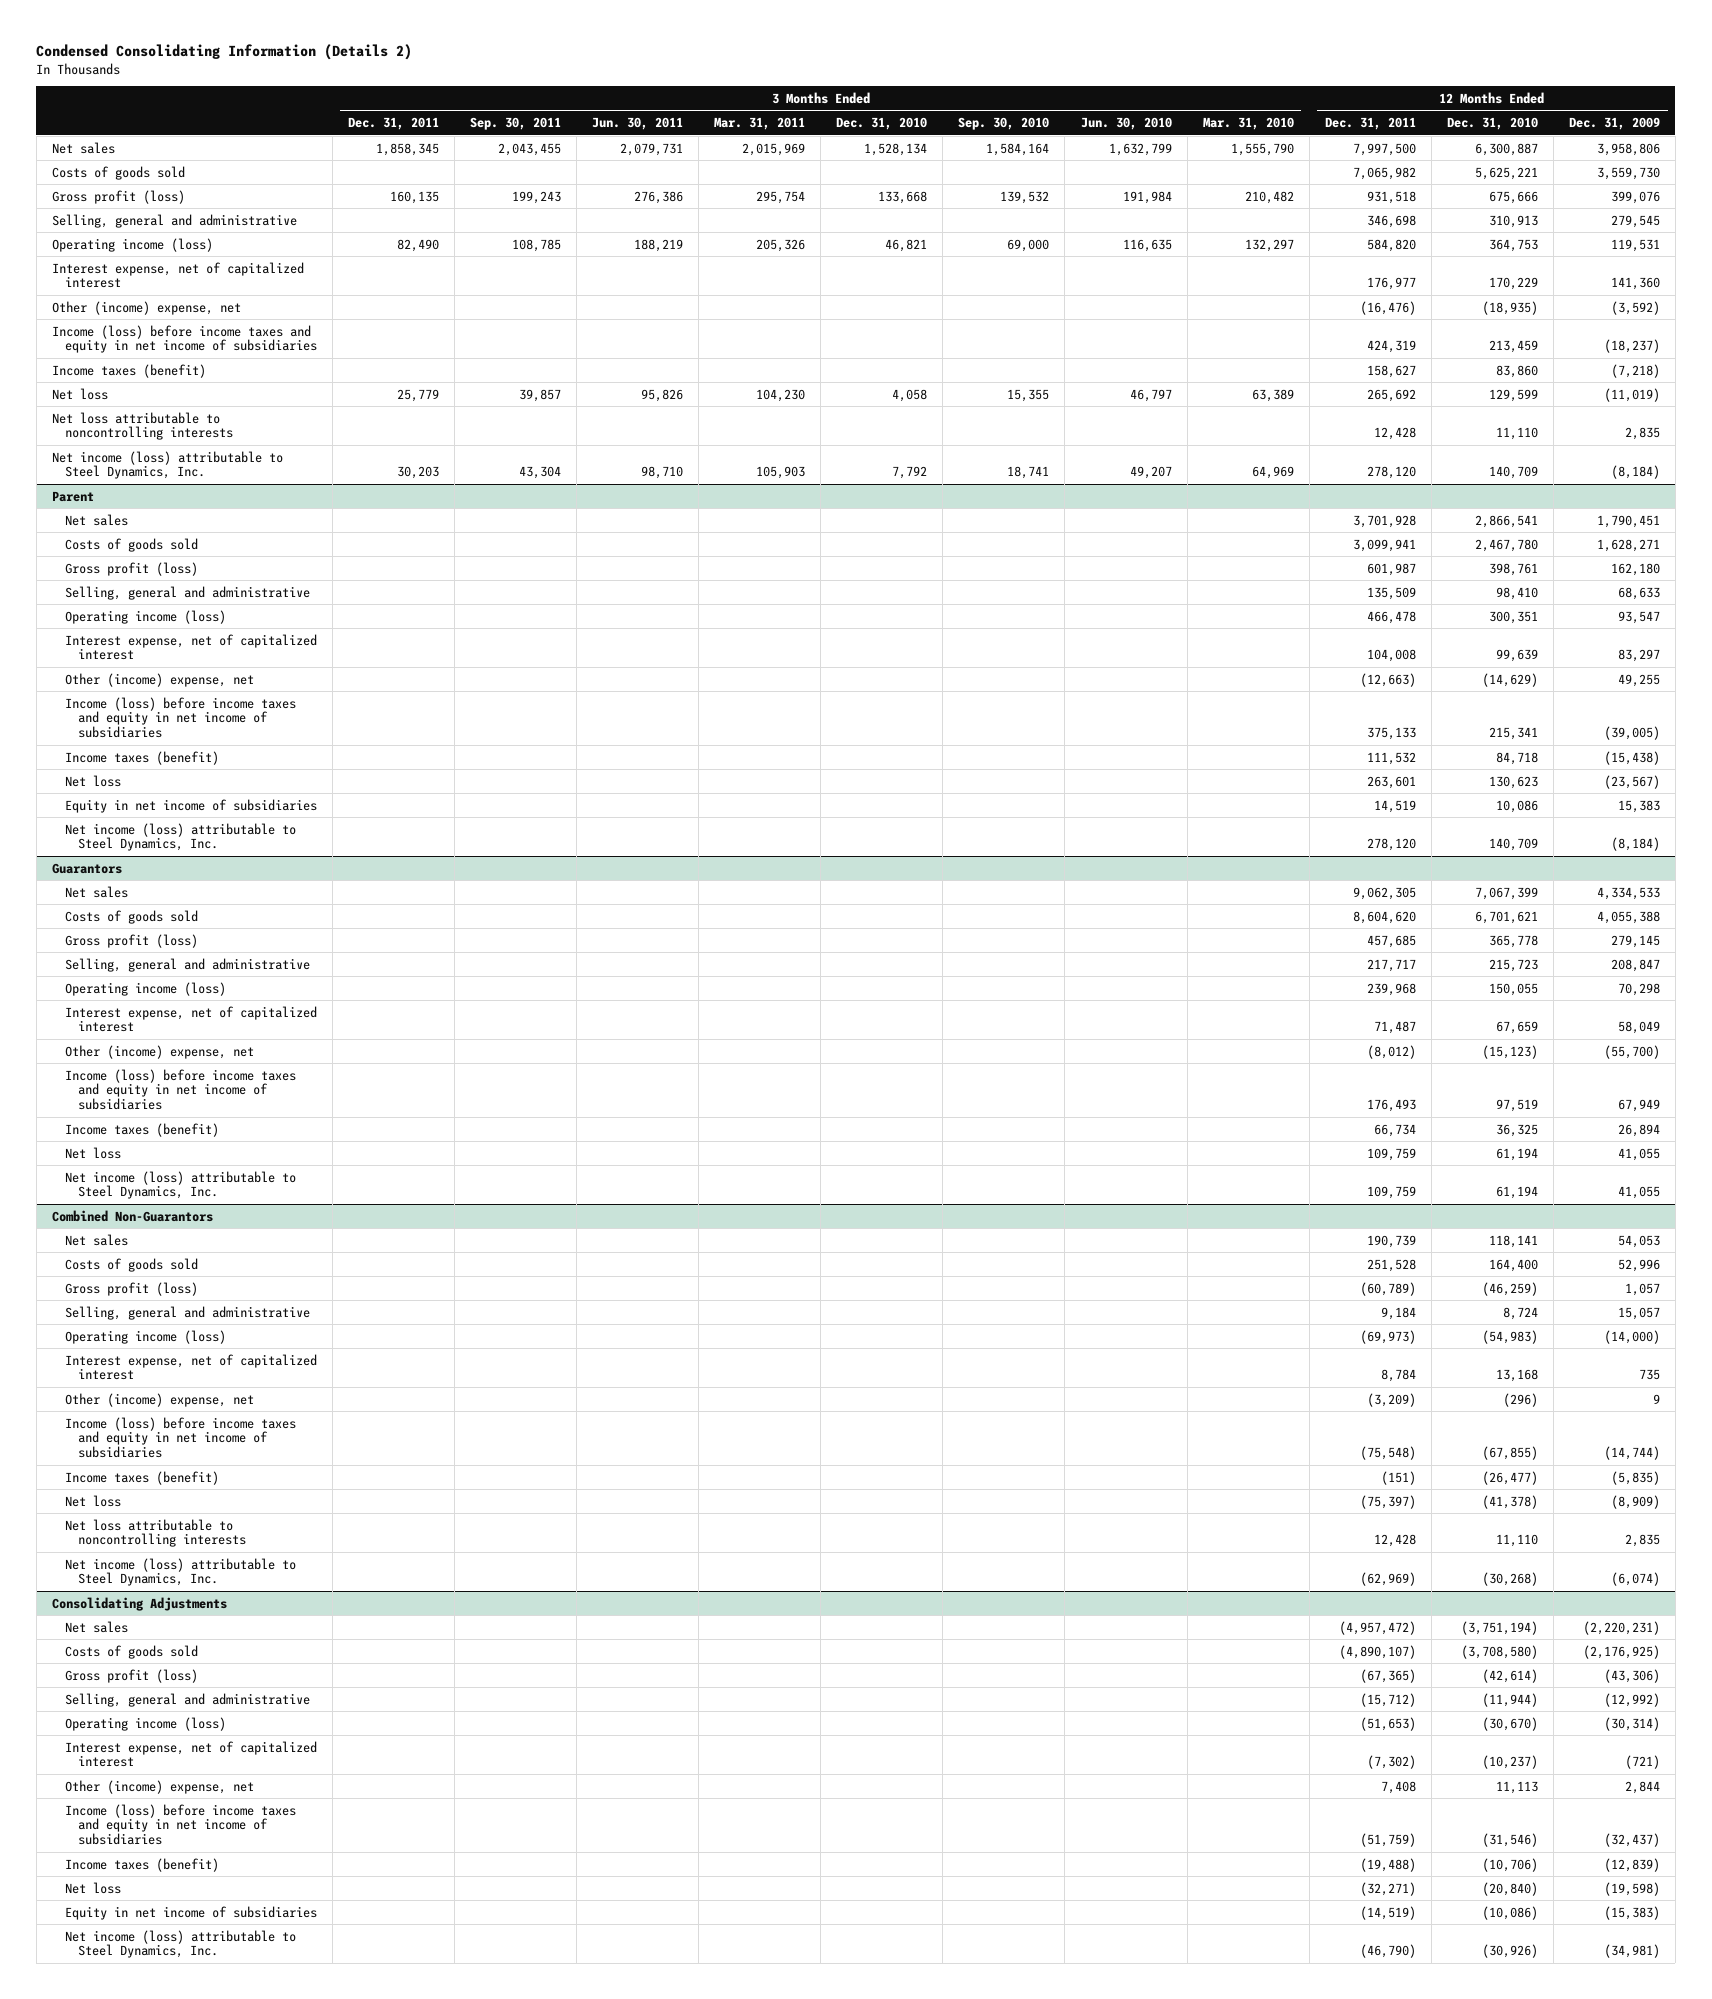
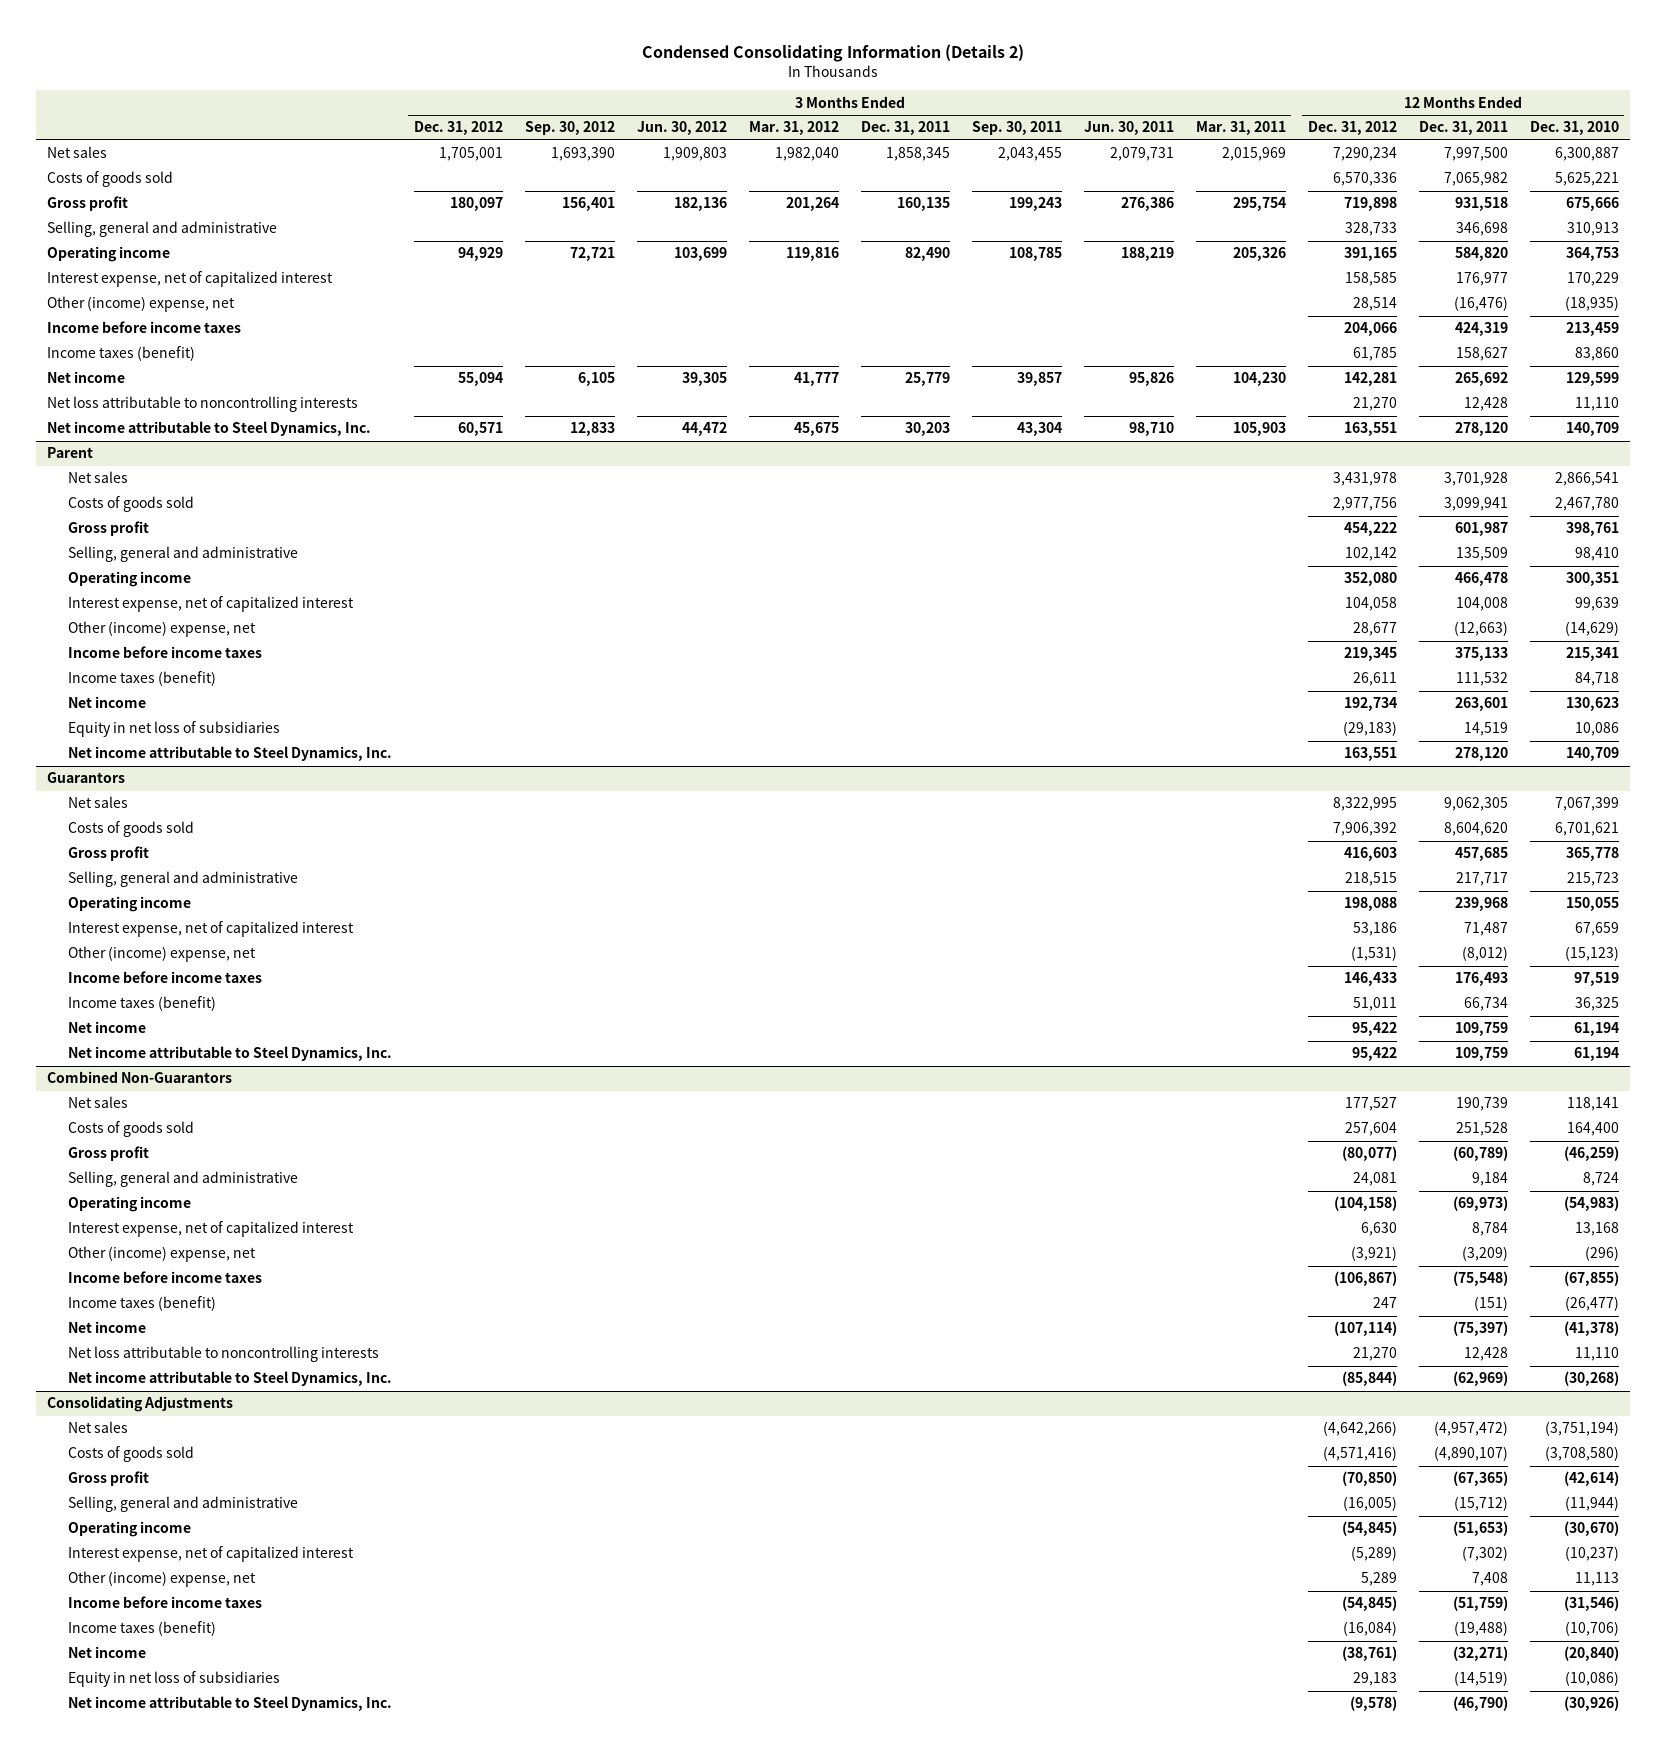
- | 3 Months Ended Dec. 31, 2011 | 3 Months Ended Sep. 30, 2011 | 3 Months Ended Jun. 30, 2011 | 3 Months Ended Mar. 31, 2011 | 3 Months Ended Dec. 31, 2010 | 3 Months Ended Sep. 30, 2010 | 3 Months Ended Jun. 30, 2010 | 3 Months Ended Mar. 31, 2010 | 12 Months Ended Dec. 31, 2011 | 12 Months Ended Dec. 31, 2010 | 12 Months Ended Dec. 31, 2009
+ | 3 Months Ended Dec. 31, 2012 | 3 Months Ended Sep. 30, 2012 | 3 Months Ended Jun. 30, 2012 | 3 Months Ended Mar. 31, 2012 | 3 Months Ended Dec. 31, 2011 | 3 Months Ended Sep. 30, 2011 | 3 Months Ended Jun. 30, 2011 | 3 Months Ended Mar. 31, 2011 | 12 Months Ended Dec. 31, 2012 | 12 Months Ended Dec. 31, 2011 | 12 Months Ended Dec. 31, 2010
- Gross profit (loss) | 160,135 | 199,243 | 276,386 | 295,754 | 133,668 | 139,532 | 191,984 | 210,482 | 931,518 | 675,666 | 399,076
+ Gross profit | 180,097 | 156,401 | 182,136 | 201,264 | 160,135 | 199,243 | 276,386 | 295,754 | 719,898 | 931,518 | 675,666
- Operating income (loss) | 82,490 | 108,785 | 188,219 | 205,326 | 46,821 | 69,000 | 116,635 | 132,297 | 584,820 | 364,753 | 119,531
+ Operating income | 94,929 | 72,721 | 103,699 | 119,816 | 82,490 | 108,785 | 188,219 | 205,326 | 391,165 | 584,820 | 364,753
- Income (loss) before income taxes and equity in net income of subsidiaries | | | | | | | | | 424,319 | 213,459 | (18,237)
+ Income before income taxes | | | | | | | | | 204,066 | 424,319 | 213,459
- Net loss | 25,779 | 39,857 | 95,826 | 104,230 | 4,058 | 15,355 | 46,797 | 63,389 | 265,692 | 129,599 | (11,019)
+ Net income | 55,094 | 6,105 | 39,305 | 41,777 | 25,779 | 39,857 | 95,826 | 104,230 | 142,281 | 265,692 | 129,599
- Net income (loss) attributable to Steel Dynamics, Inc. | 30,203 | 43,304 | 98,710 | 105,903 | 7,792 | 18,741 | 49,207 | 64,969 | 278,120 | 140,709 | (8,184)
+ Net income attributable to Steel Dynamics, Inc. | 60,571 | 12,833 | 44,472 | 45,675 | 30,203 | 43,304 | 98,710 | 105,903 | 163,551 | 278,120 | 140,709
@ Parent
- Gross profit (loss) | | | | | | | | | 601,987 | 398,761 | 162,180
+ Gross profit | | | | | | | | | 454,222 | 601,987 | 398,761
- Operating income (loss) | | | | | | | | | 466,478 | 300,351 | 93,547
+ Operating income | | | | | | | | | 352,080 | 466,478 | 300,351
- Income (loss) before income taxes and equity in net income of subsidiaries | | | | | | | | | 375,133 | 215,341 | (39,005)
+ Income before income taxes | | | | | | | | | 219,345 | 375,133 | 215,341
- Net loss | | | | | | | | | 263,601 | 130,623 | (23,567)
- Equity in net income of subsidiaries | | | | | | | | | 14,519 | 10,086 | 15,383
- Net income (loss) attributable to Steel Dynamics, Inc. | | | | | | | | | 278,120 | 140,709 | (8,184)
+ Net income | | | | | | | | | 192,734 | 263,601 | 130,623
+ Equity in net loss of subsidiaries | | | | | | | | | (29,183) | 14,519 | 10,086
+ Net income attributable to Steel Dynamics, Inc. | | | | | | | | | 163,551 | 278,120 | 140,709
@ Guarantors
- Gross profit (loss) | | | | | | | | | 457,685 | 365,778 | 279,145
+ Gross profit | | | | | | | | | 416,603 | 457,685 | 365,778
- Operating income (loss) | | | | | | | | | 239,968 | 150,055 | 70,298
+ Operating income | | | | | | | | | 198,088 | 239,968 | 150,055
- Income (loss) before income taxes and equity in net income of subsidiaries | | | | | | | | | 176,493 | 97,519 | 67,949
+ Income before income taxes | | | | | | | | | 146,433 | 176,493 | 97,519
- Net loss | | | | | | | | | 109,759 | 61,194 | 41,055
- Net income (loss) attributable to Steel Dynamics, Inc. | | | | | | | | | 109,759 | 61,194 | 41,055
+ Net income | | | | | | | | | 95,422 | 109,759 | 61,194
+ Net income attributable to Steel Dynamics, Inc. | | | | | | | | | 95,422 | 109,759 | 61,194
@ Combined Non-Guarantors
- Gross profit (loss) | | | | | | | | | (60,789) | (46,259) | 1,057
+ Gross profit | | | | | | | | | (80,077) | (60,789) | (46,259)
- Operating income (loss) | | | | | | | | | (69,973) | (54,983) | (14,000)
+ Operating income | | | | | | | | | (104,158) | (69,973) | (54,983)
- Income (loss) before income taxes and equity in net income of subsidiaries | | | | | | | | | (75,548) | (67,855) | (14,744)
+ Income before income taxes | | | | | | | | | (106,867) | (75,548) | (67,855)
- Net loss | | | | | | | | | (75,397) | (41,378) | (8,909)
+ Net income | | | | | | | | | (107,114) | (75,397) | (41,378)
- Net income (loss) attributable to Steel Dynamics, Inc. | | | | | | | | | (62,969) | (30,268) | (6,074)
+ Net income attributable to Steel Dynamics, Inc. | | | | | | | | | (85,844) | (62,969) | (30,268)
@ Consolidating Adjustments
- Gross profit (loss) | | | | | | | | | (67,365) | (42,614) | (43,306)
+ Gross profit | | | | | | | | | (70,850) | (67,365) | (42,614)
- Operating income (loss) | | | | | | | | | (51,653) | (30,670) | (30,314)
+ Operating income | | | | | | | | | (54,845) | (51,653) | (30,670)
- Income (loss) before income taxes and equity in net income of subsidiaries | | | | | | | | | (51,759) | (31,546) | (32,437)
+ Income before income taxes | | | | | | | | | (54,845) | (51,759) | (31,546)
- Net loss | | | | | | | | | (32,271) | (20,840) | (19,598)
- Equity in net income of subsidiaries | | | | | | | | | (14,519) | (10,086) | (15,383)
- Net income (loss) attributable to Steel Dynamics, Inc. | | | | | | | | | (46,790) | (30,926) | (34,981)
+ Net income | | | | | | | | | (38,761) | (32,271) | (20,840)
+ Equity in net loss of subsidiaries | | | | | | | | | 29,183 | (14,519) | (10,086)
+ Net income attributable to Steel Dynamics, Inc. | | | | | | | | | (9,578) | (46,790) | (30,926)

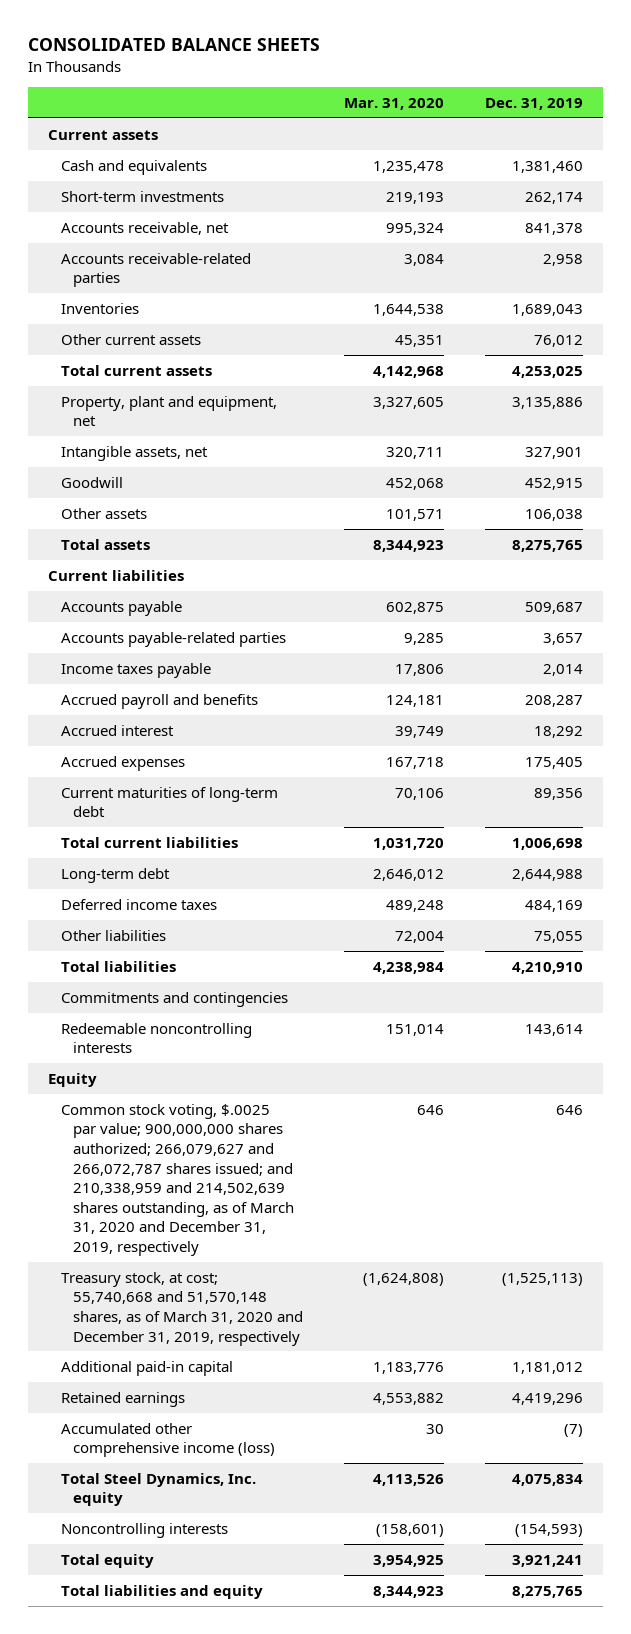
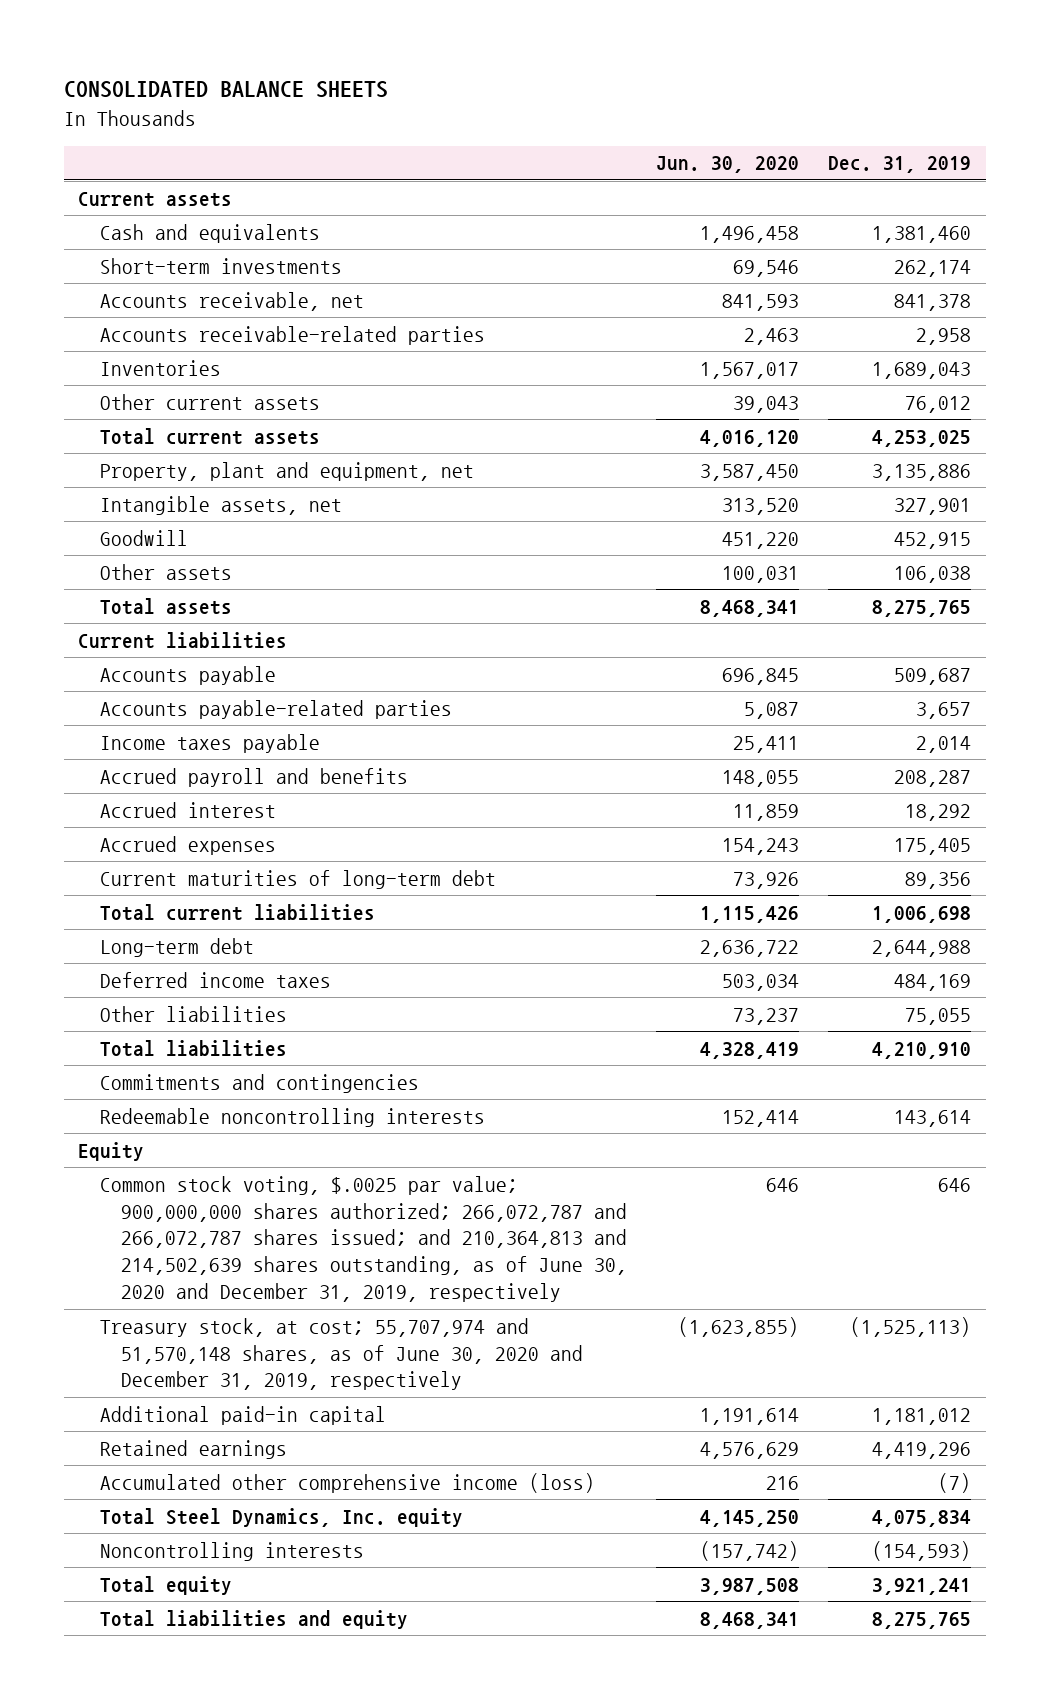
- | Mar. 31, 2020 | Dec. 31, 2019
+ | Jun. 30, 2020 | Dec. 31, 2019
- Common stock voting, $.0025 par value; 900,000,000 shares authorized; 266,079,627 and 266,072,787 shares issued; and 210,338,959 and 214,502,639 shares outstanding, as of March 31, 2020 and December 31, 2019, respectively | 646 | 646
- Treasury stock, at cost; 55,740,668 and 51,570,148 shares, as of March 31, 2020 and December 31, 2019, respectively | (1,624,808) | (1,525,113)
+ Common stock voting, $.0025 par value; 900,000,000 shares authorized; 266,072,787 and 266,072,787 shares issued; and 210,364,813 and 214,502,639 shares outstanding, as of June 30, 2020 and December 31, 2019, respectively | 646 | 646
+ Treasury stock, at cost; 55,707,974 and 51,570,148 shares, as of June 30, 2020 and December 31, 2019, respectively | (1,623,855) | (1,525,113)

